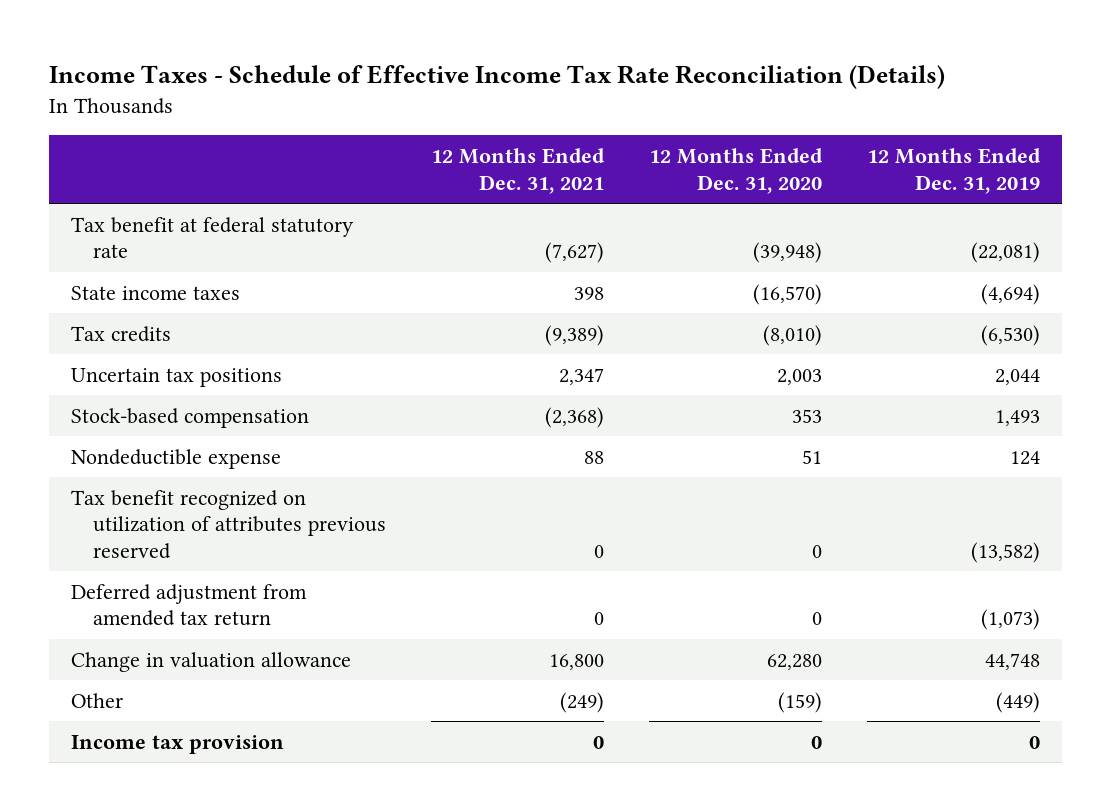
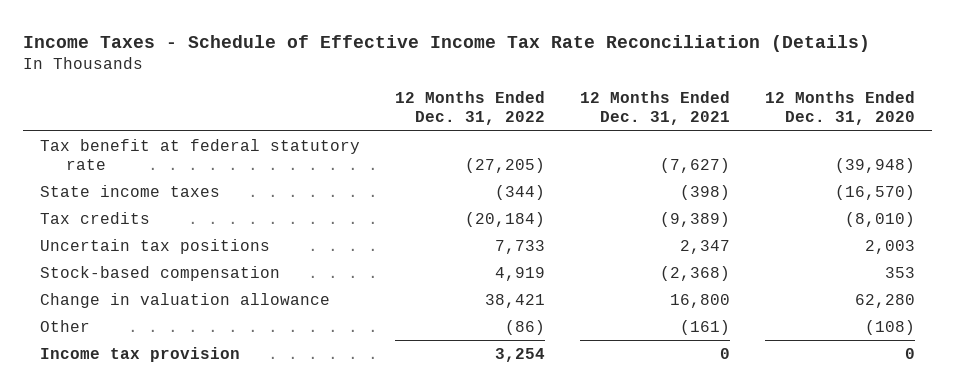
- | 12 Months Ended Dec. 31, 2021 | 12 Months Ended Dec. 31, 2020 | 12 Months Ended Dec. 31, 2019
+ | 12 Months Ended Dec. 31, 2022 | 12 Months Ended Dec. 31, 2021 | 12 Months Ended Dec. 31, 2020
- State income taxes | 398 | (16,570) | (4,694)
+ State income taxes | (344) | (398) | (16,570)
- Nondeductible expense | 88 | 51 | 124
- Tax benefit recognized on utilization of attributes previous reserved | 0 | 0 | (13,582)
- Deferred adjustment from amended tax return | 0 | 0 | (1,073)
- Other | (249) | (159) | (449)
+ Other | (86) | (161) | (108)

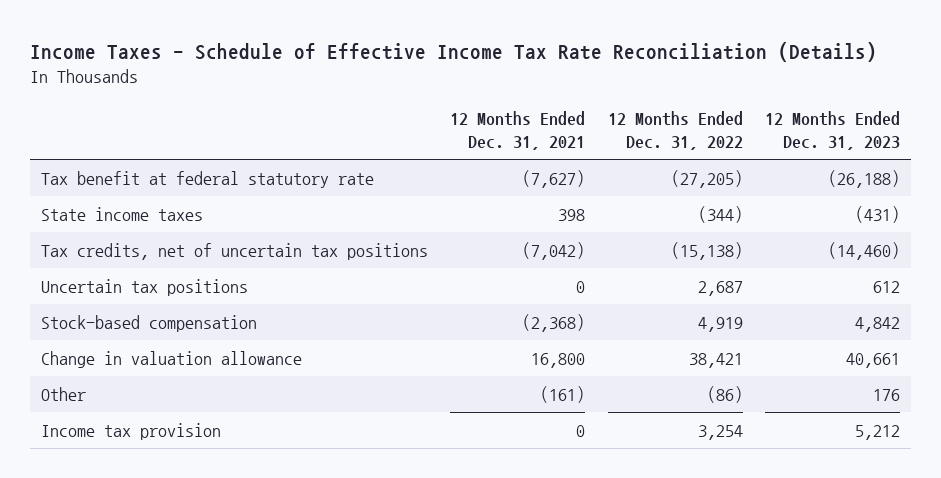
- | 12 Months Ended Dec. 31, 2022 | 12 Months Ended Dec. 31, 2021 | 12 Months Ended Dec. 31, 2020
+ | 12 Months Ended Dec. 31, 2021 | 12 Months Ended Dec. 31, 2022 | 12 Months Ended Dec. 31, 2023
- State income taxes | (344) | (398) | (16,570)
- Tax credits | (20,184) | (9,389) | (8,010)
- Uncertain tax positions | 7,733 | 2,347 | 2,003
+ State income taxes | 398 | (344) | (431)
+ Tax credits, net of uncertain tax positions | (7,042) | (15,138) | (14,460)
+ Uncertain tax positions | 0 | 2,687 | 612

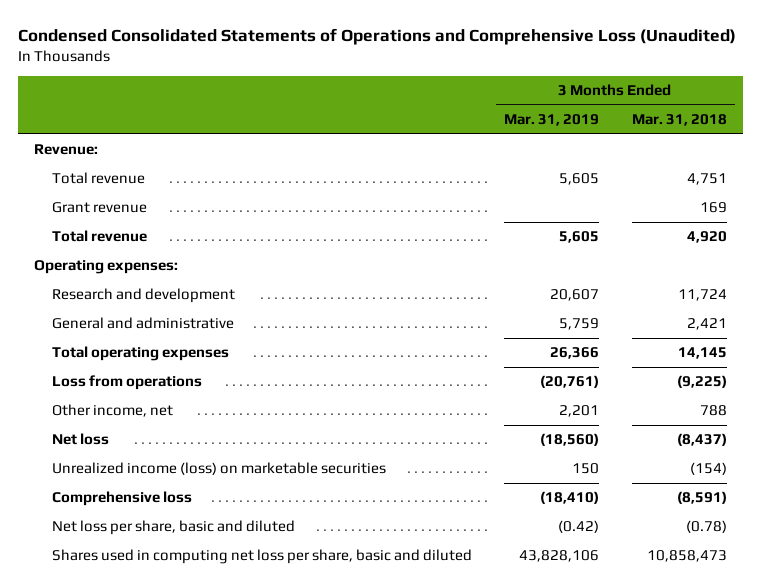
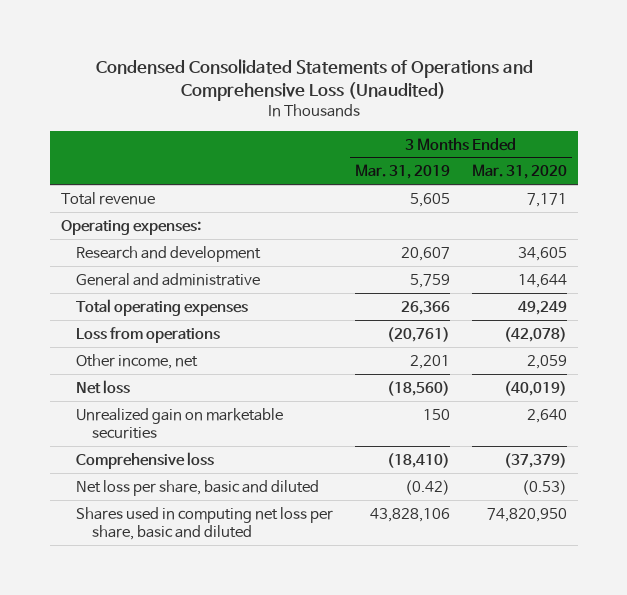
- | 3 Months Ended Mar. 31, 2019 | 3 Months Ended Mar. 31, 2018
+ | 3 Months Ended Mar. 31, 2019 | 3 Months Ended Mar. 31, 2020
- Revenue:
- Grant revenue | | 169
- Total revenue | 5,605 | 4,920
- Unrealized income (loss) on marketable securities | 150 | (154)
+ Unrealized gain on marketable securities | 150 | 2,640

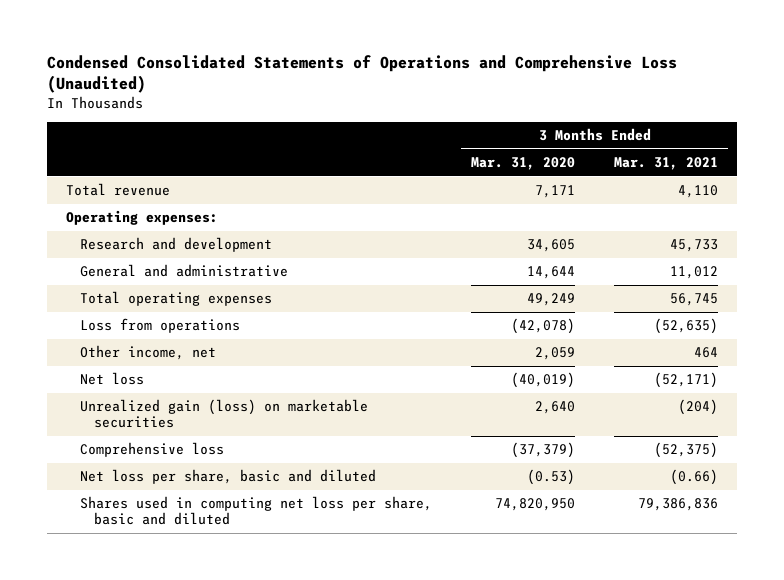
- | 3 Months Ended Mar. 31, 2019 | 3 Months Ended Mar. 31, 2020
+ | 3 Months Ended Mar. 31, 2020 | 3 Months Ended Mar. 31, 2021
- Unrealized gain on marketable securities | 150 | 2,640
+ Unrealized gain (loss) on marketable securities | 2,640 | (204)

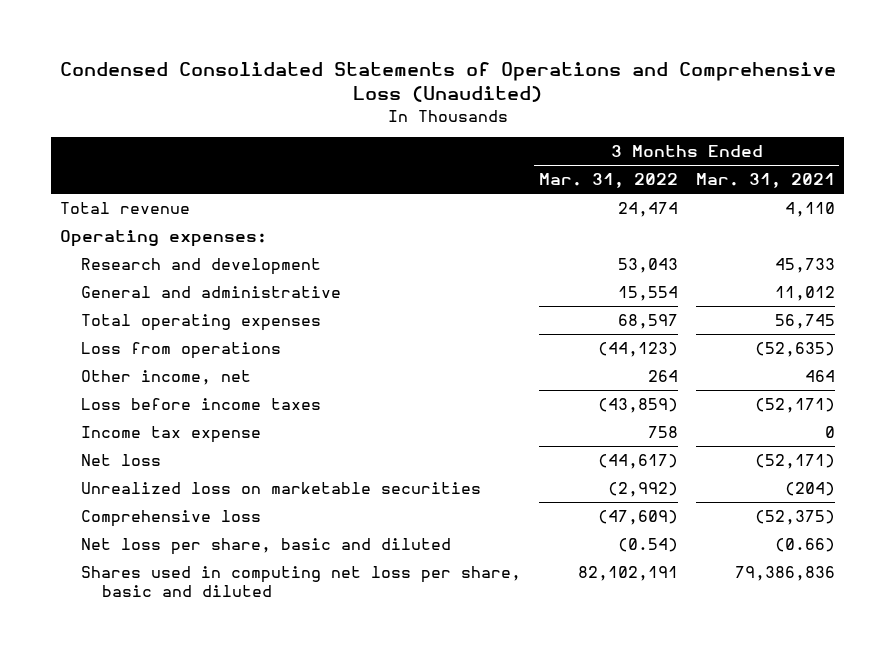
- | 3 Months Ended Mar. 31, 2020 | 3 Months Ended Mar. 31, 2021
+ | 3 Months Ended Mar. 31, 2022 | 3 Months Ended Mar. 31, 2021
+ Loss before income taxes | (43,859) | (52,171)
+ Income tax expense | 758 | 0
- Unrealized gain (loss) on marketable securities | 2,640 | (204)
+ Unrealized loss on marketable securities | (2,992) | (204)

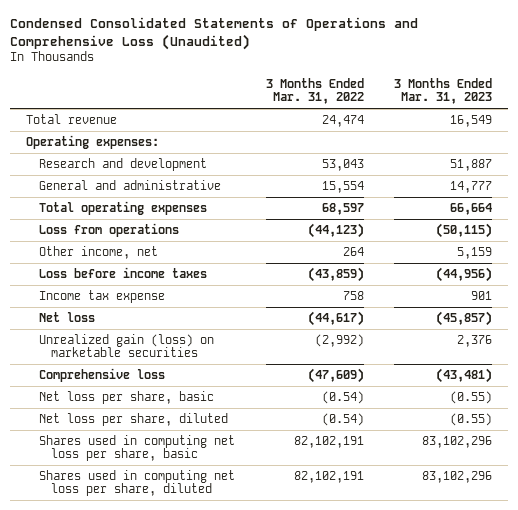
- | 3 Months Ended Mar. 31, 2022 | 3 Months Ended Mar. 31, 2021
+ | 3 Months Ended Mar. 31, 2022 | 3 Months Ended Mar. 31, 2023
- Unrealized loss on marketable securities | (2,992) | (204)
+ Unrealized gain (loss) on marketable securities | (2,992) | 2,376
- Net loss per share, basic and diluted | (0.54) | (0.66)
- Shares used in computing net loss per share, basic and diluted | 82,102,191 | 79,386,836
+ Net loss per share, basic | (0.54) | (0.55)
+ Net loss per share, diluted | (0.54) | (0.55)
+ Shares used in computing net loss per share, basic | 82,102,191 | 83,102,296
+ Shares used in computing net loss per share, diluted | 82,102,191 | 83,102,296

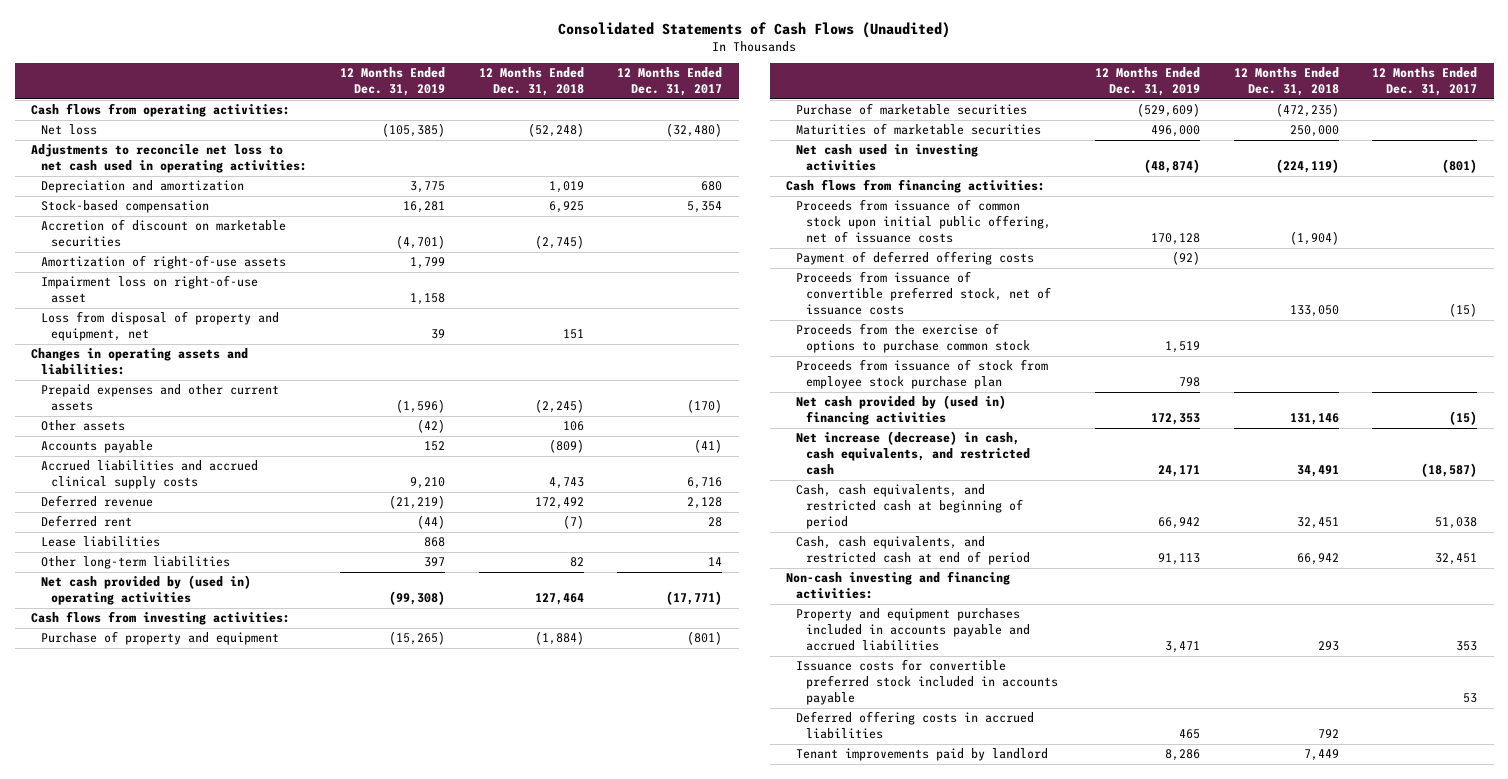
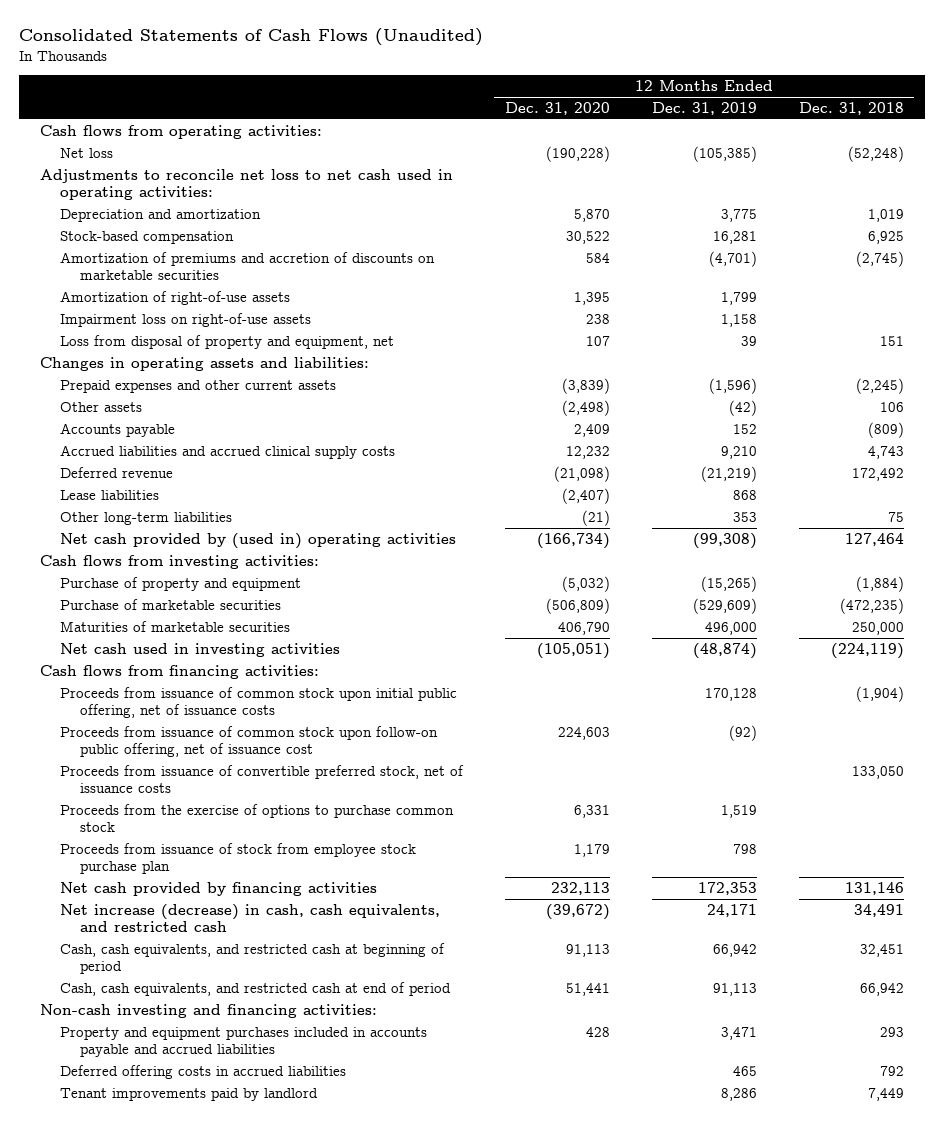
- | 12 Months Ended Dec. 31, 2019 | 12 Months Ended Dec. 31, 2018 | 12 Months Ended Dec. 31, 2017
+ | 12 Months Ended Dec. 31, 2020 | 12 Months Ended Dec. 31, 2019 | 12 Months Ended Dec. 31, 2018
- Accretion of discount on marketable securities | (4,701) | (2,745) |
+ Amortization of premiums and accretion of discounts on marketable securities | 584 | (4,701) | (2,745)
- Impairment loss on right-of-use asset | 1,158 | |
+ Impairment loss on right-of-use assets | 238 | 1,158 |
- Deferred rent | (44) | (7) | 28
- Other long-term liabilities | 397 | 82 | 14
+ Other long-term liabilities | (21) | 353 | 75
- Payment of deferred offering costs | (92) | |
+ Proceeds from issuance of common stock upon follow-on public offering, net of issuance cost | 224,603 | (92) |
- Net cash provided by (used in) financing activities | 172,353 | 131,146 | (15)
+ Net cash provided by financing activities | 232,113 | 172,353 | 131,146
- Issuance costs for convertible preferred stock included in accounts payable | | | 53

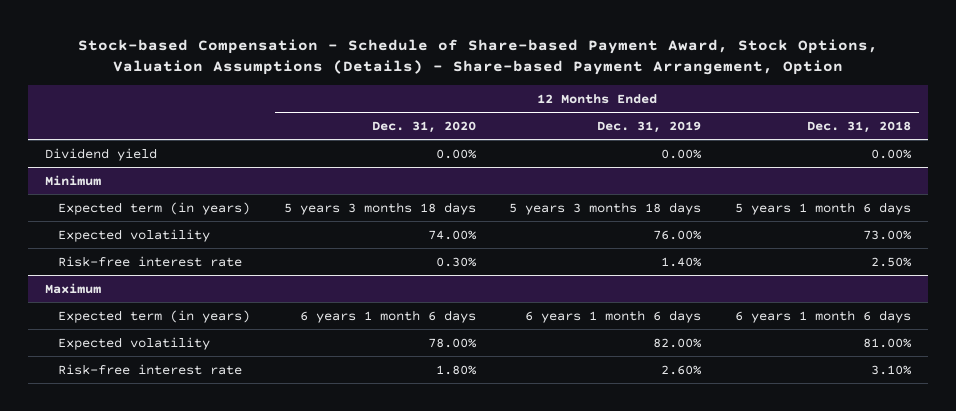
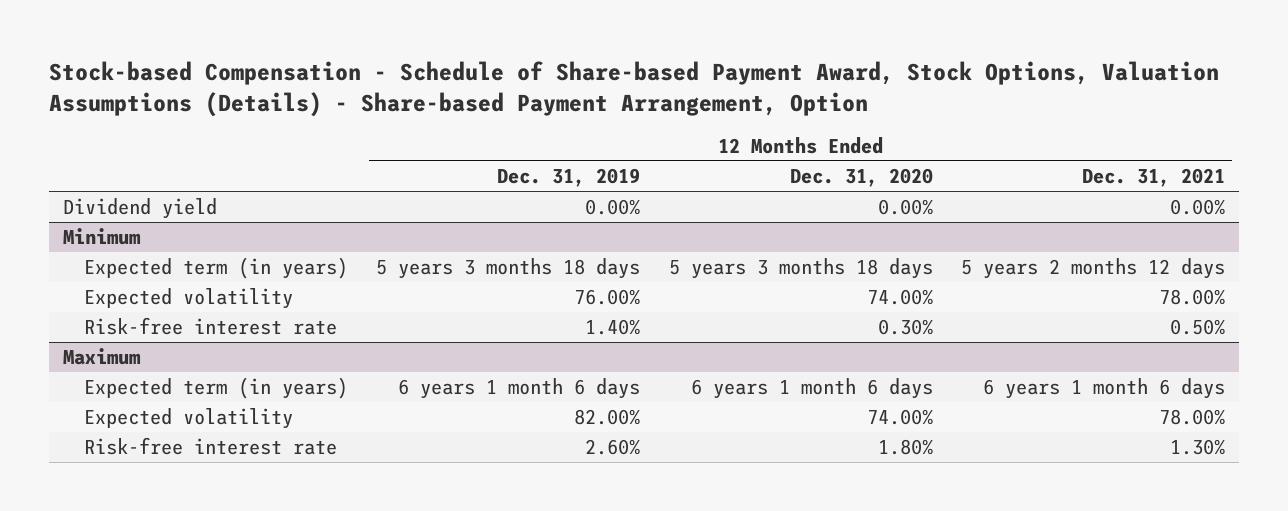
- | 12 Months Ended Dec. 31, 2020 | 12 Months Ended Dec. 31, 2019 | 12 Months Ended Dec. 31, 2018
+ | 12 Months Ended Dec. 31, 2019 | 12 Months Ended Dec. 31, 2020 | 12 Months Ended Dec. 31, 2021
@ Maximum
- Expected volatility | 78.00% | 82.00% | 81.00%
+ Expected volatility | 82.00% | 74.00% | 78.00%

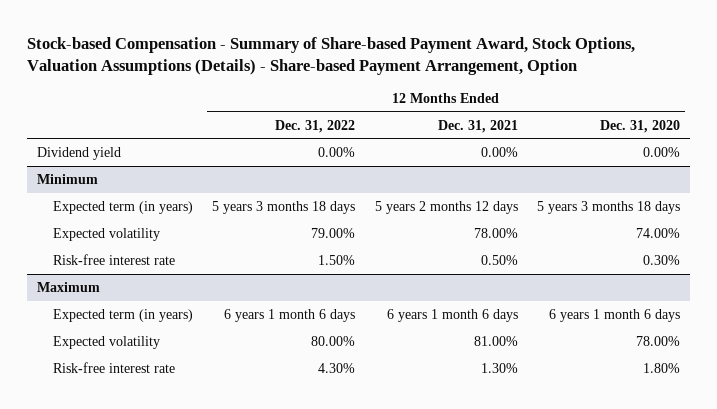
- Stock-based Compensation - Schedule of Share-based Payment Award, Stock Options, Valuation Assumptions (Details) - Share-based Payment Arrangement, Option
+ Stock-based Compensation - Summary of Share-based Payment Award, Stock Options, Valuation Assumptions (Details) - Share-based Payment Arrangement, Option
- | 12 Months Ended Dec. 31, 2019 | 12 Months Ended Dec. 31, 2020 | 12 Months Ended Dec. 31, 2021
+ | 12 Months Ended Dec. 31, 2022 | 12 Months Ended Dec. 31, 2021 | 12 Months Ended Dec. 31, 2020
@ Maximum
- Expected volatility | 82.00% | 74.00% | 78.00%
+ Expected volatility | 80.00% | 81.00% | 78.00%

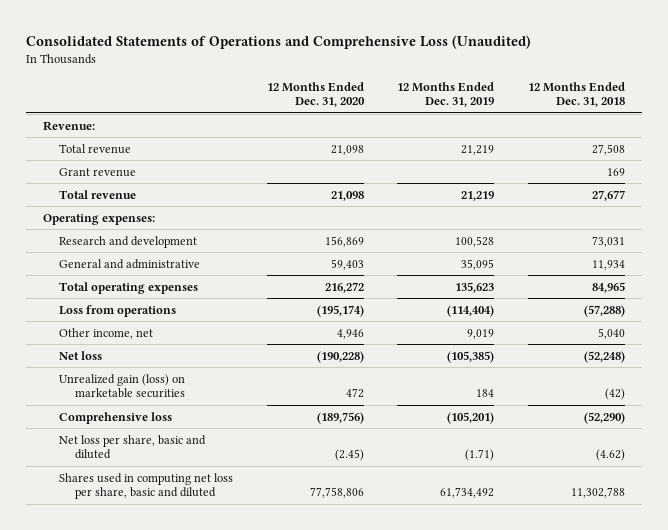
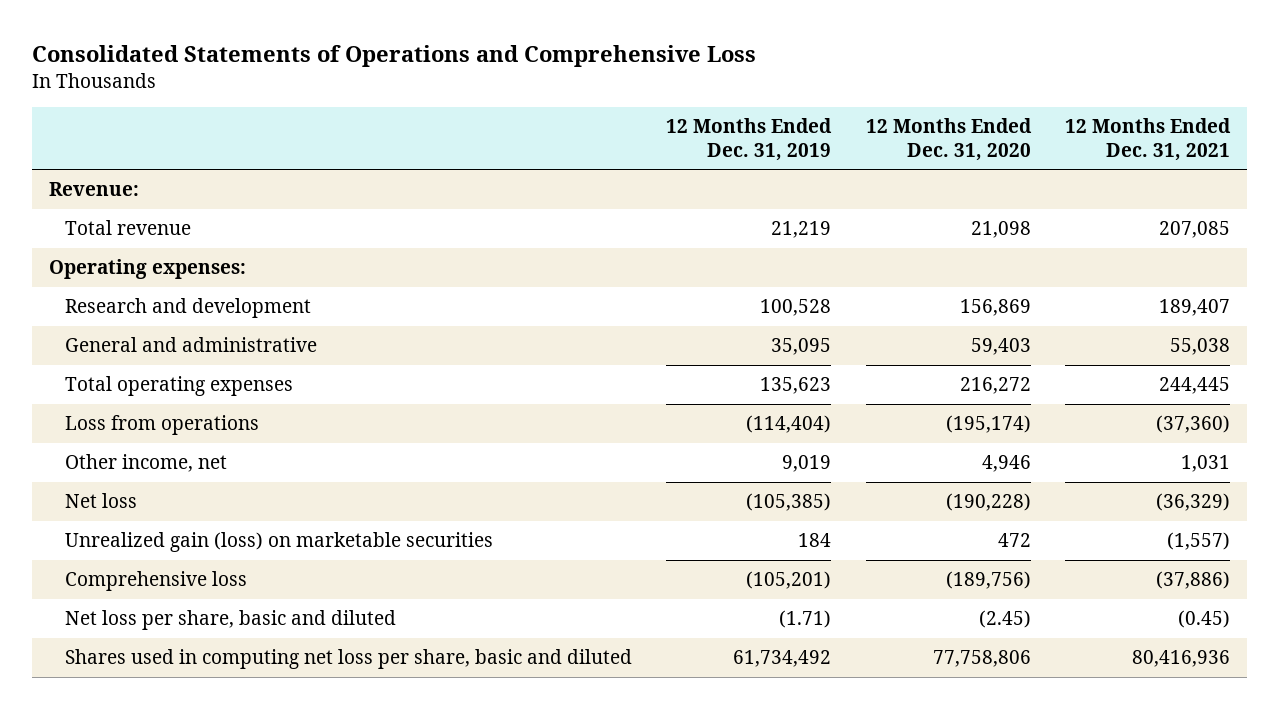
- Consolidated Statements of Operations and Comprehensive Loss (Unaudited)
+ Consolidated Statements of Operations and Comprehensive Loss
- | 12 Months Ended Dec. 31, 2020 | 12 Months Ended Dec. 31, 2019 | 12 Months Ended Dec. 31, 2018
+ | 12 Months Ended Dec. 31, 2019 | 12 Months Ended Dec. 31, 2020 | 12 Months Ended Dec. 31, 2021
- Grant revenue | | | 169
- Total revenue | 21,098 | 21,219 | 27,677

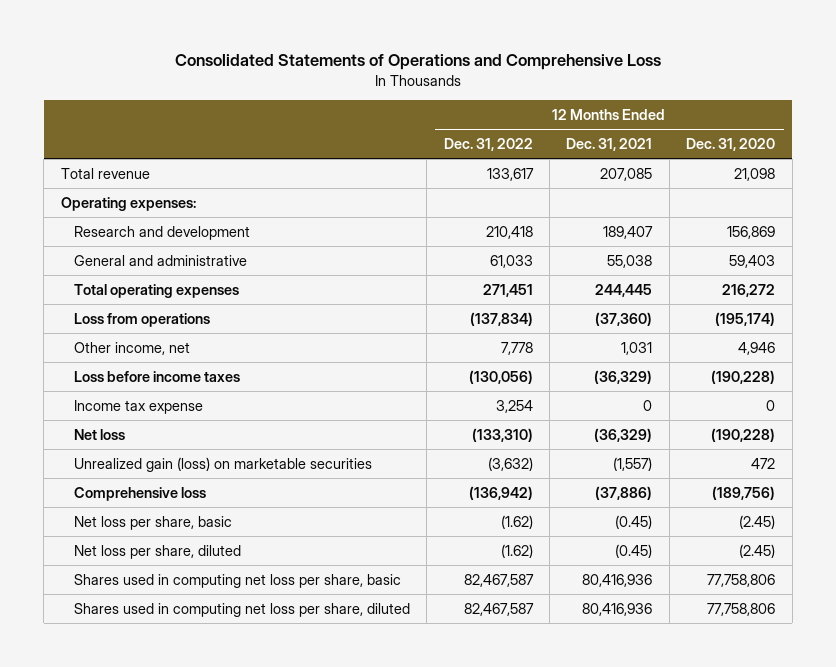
- | 12 Months Ended Dec. 31, 2019 | 12 Months Ended Dec. 31, 2020 | 12 Months Ended Dec. 31, 2021
+ | 12 Months Ended Dec. 31, 2022 | 12 Months Ended Dec. 31, 2021 | 12 Months Ended Dec. 31, 2020
- Revenue:
+ Loss before income taxes | (130,056) | (36,329) | (190,228)
+ Income tax expense | 3,254 | 0 | 0
- Net loss per share, basic and diluted | (1.71) | (2.45) | (0.45)
- Shares used in computing net loss per share, basic and diluted | 61,734,492 | 77,758,806 | 80,416,936
+ Net loss per share, basic | (1.62) | (0.45) | (2.45)
+ Net loss per share, diluted | (1.62) | (0.45) | (2.45)
+ Shares used in computing net loss per share, basic | 82,467,587 | 80,416,936 | 77,758,806
+ Shares used in computing net loss per share, diluted | 82,467,587 | 80,416,936 | 77,758,806

